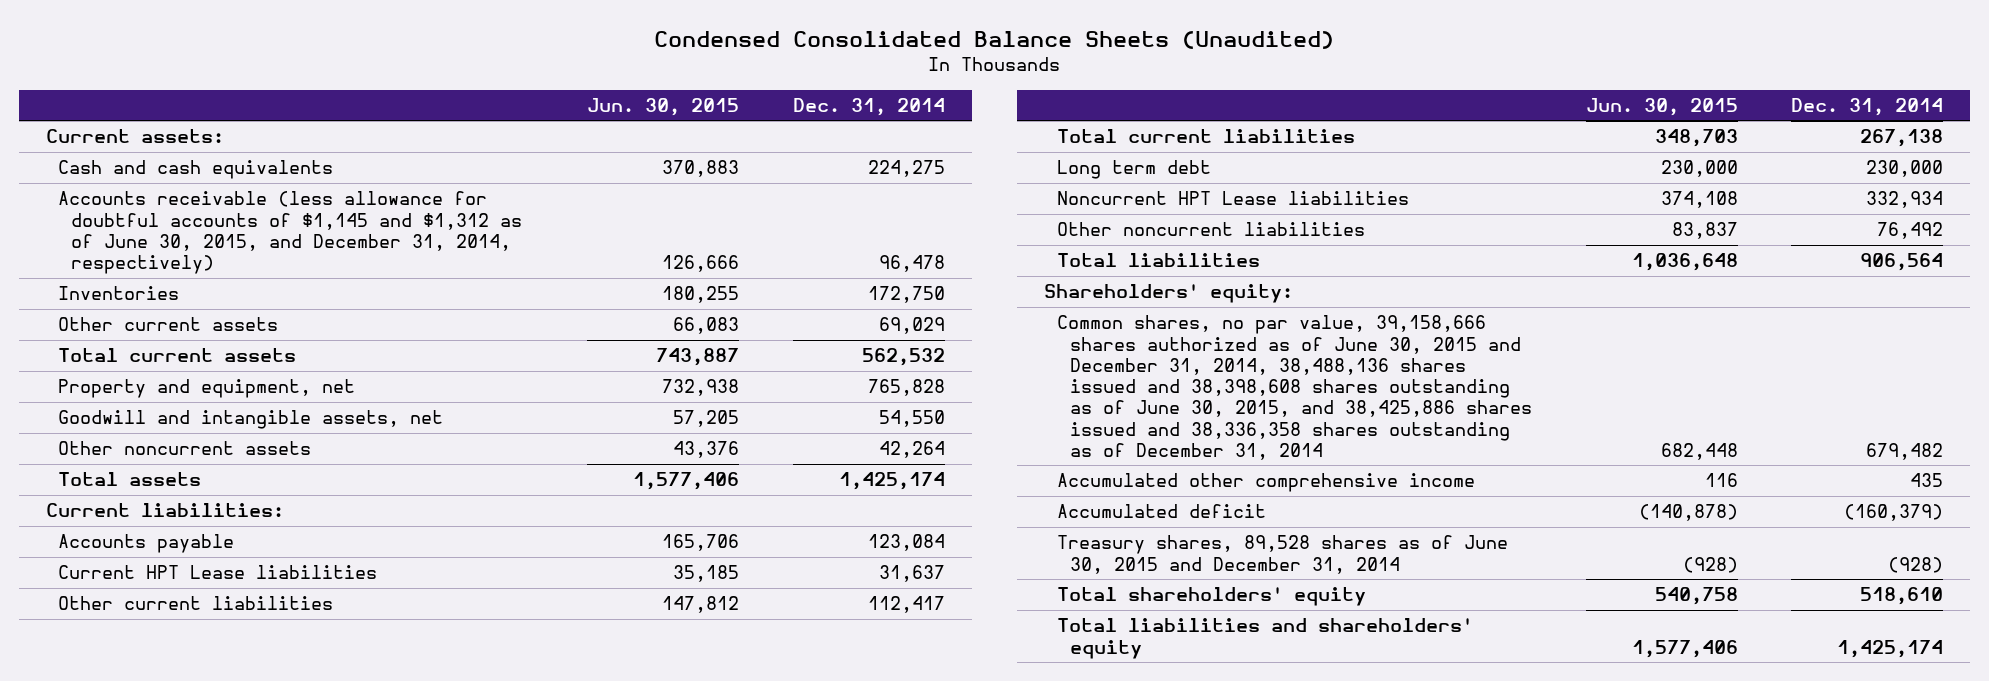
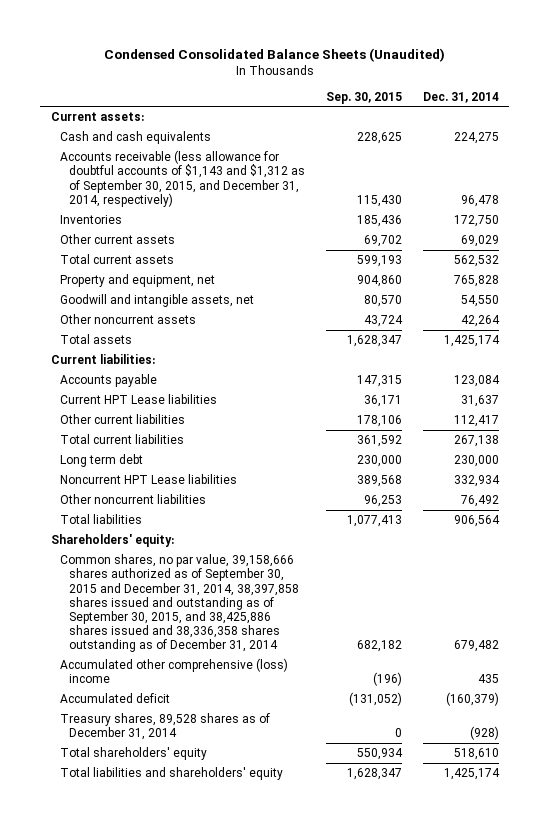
- | Jun. 30, 2015 | Dec. 31, 2014
+ | Sep. 30, 2015 | Dec. 31, 2014
- Accounts receivable (less allowance for doubtful accounts of $1,145 and $1,312 as of June 30, 2015, and December 31, 2014, respectively) | 126,666 | 96,478
+ Accounts receivable (less allowance for doubtful accounts of $1,143 and $1,312 as of September 30, 2015, and December 31, 2014, respectively) | 115,430 | 96,478
- Common shares, no par value, 39,158,666 shares authorized as of June 30, 2015 and December 31, 2014, 38,488,136 shares issued and 38,398,608 shares outstanding as of June 30, 2015, and 38,425,886 shares issued and 38,336,358 shares outstanding as of December 31, 2014 | 682,448 | 679,482
- Accumulated other comprehensive income | 116 | 435
+ Common shares, no par value, 39,158,666 shares authorized as of September 30, 2015 and December 31, 2014, 38,397,858 shares issued and outstanding as of September 30, 2015, and 38,425,886 shares issued and 38,336,358 shares outstanding as of December 31, 2014 | 682,182 | 679,482
+ Accumulated other comprehensive (loss) income | (196) | 435
- Treasury shares, 89,528 shares as of June 30, 2015 and December 31, 2014 | (928) | (928)
+ Treasury shares, 89,528 shares as of December 31, 2014 | 0 | (928)

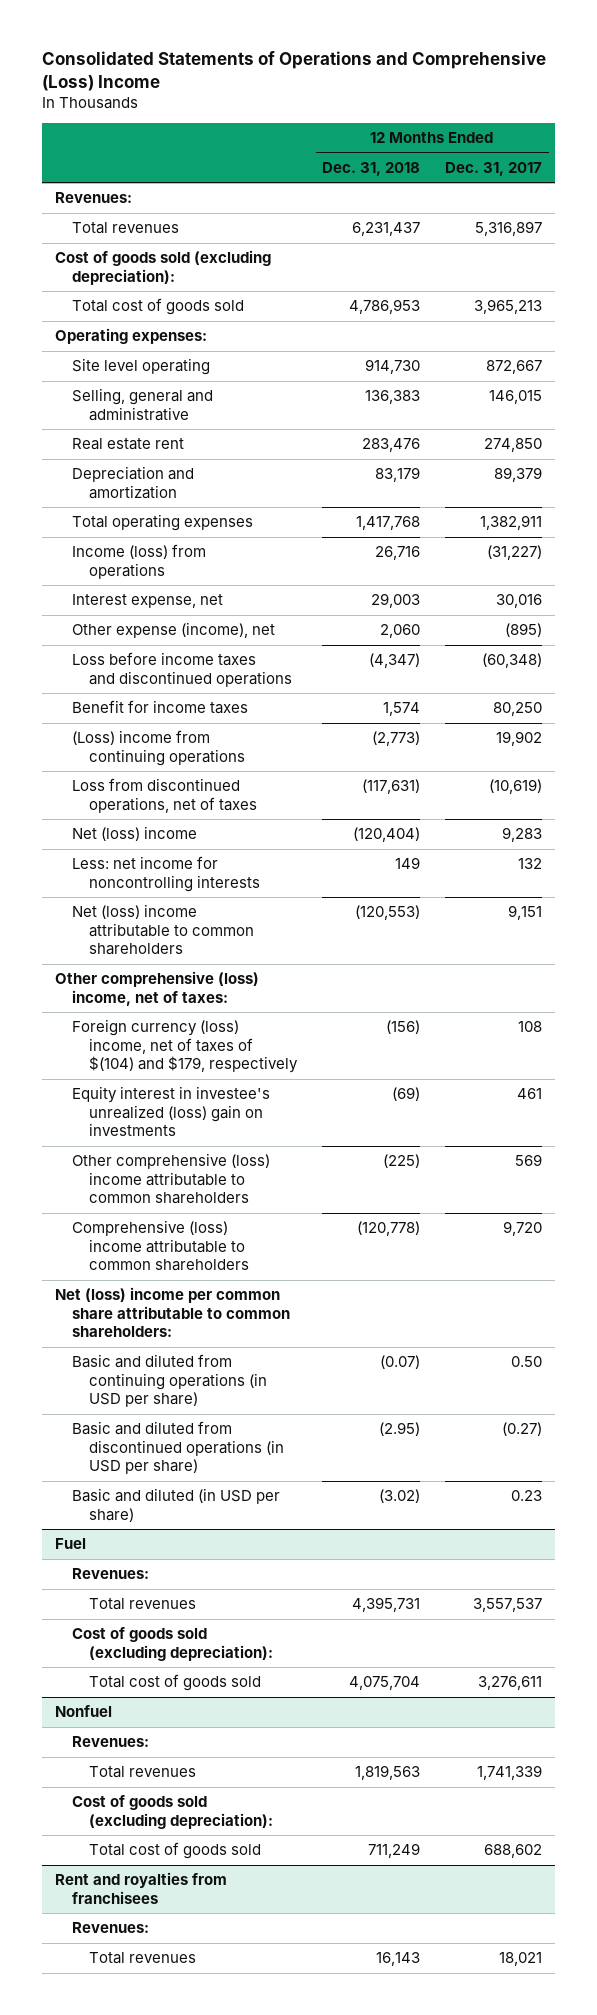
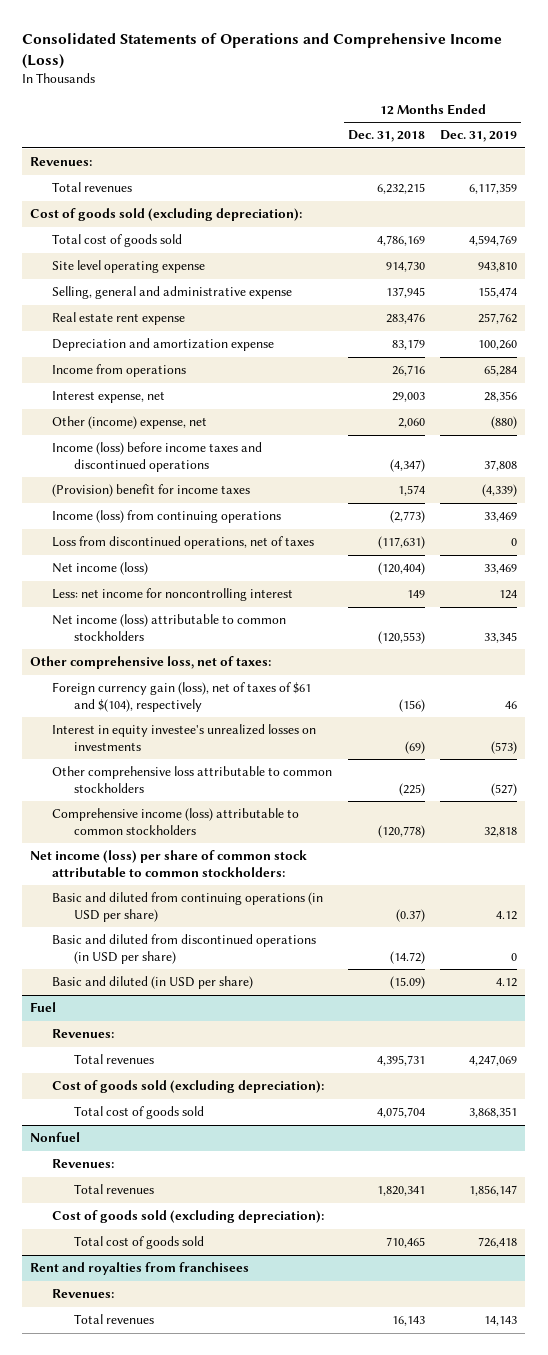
- Consolidated Statements of Operations and Comprehensive (Loss) Income
+ Consolidated Statements of Operations and Comprehensive Income (Loss)
- | 12 Months Ended Dec. 31, 2018 | 12 Months Ended Dec. 31, 2017
+ | 12 Months Ended Dec. 31, 2018 | 12 Months Ended Dec. 31, 2019
- Total revenues | 6,231,437 | 5,316,897
+ Total revenues | 6,232,215 | 6,117,359
- Total cost of goods sold | 4,786,953 | 3,965,213
- Operating expenses:
- Site level operating | 914,730 | 872,667
- Selling, general and administrative | 136,383 | 146,015
- Real estate rent | 283,476 | 274,850
- Depreciation and amortization | 83,179 | 89,379
- Total operating expenses | 1,417,768 | 1,382,911
- Income (loss) from operations | 26,716 | (31,227)
+ Total cost of goods sold | 4,786,169 | 4,594,769
+ Site level operating expense | 914,730 | 943,810
+ Selling, general and administrative expense | 137,945 | 155,474
+ Real estate rent expense | 283,476 | 257,762
+ Depreciation and amortization expense | 83,179 | 100,260
+ Income from operations | 26,716 | 65,284
- Other expense (income), net | 2,060 | (895)
- Loss before income taxes and discontinued operations | (4,347) | (60,348)
- Benefit for income taxes | 1,574 | 80,250
- (Loss) income from continuing operations | (2,773) | 19,902
+ Other (income) expense, net | 2,060 | (880)
+ Income (loss) before income taxes and discontinued operations | (4,347) | 37,808
+ (Provision) benefit for income taxes | 1,574 | (4,339)
+ Income (loss) from continuing operations | (2,773) | 33,469
- Net (loss) income | (120,404) | 9,283
- Less: net income for noncontrolling interests | 149 | 132
- Net (loss) income attributable to common shareholders | (120,553) | 9,151
- Other comprehensive (loss) income, net of taxes:
- Foreign currency (loss) income, net of taxes of $(104) and $179, respectively | (156) | 108
- Equity interest in investee's unrealized (loss) gain on investments | (69) | 461
- Other comprehensive (loss) income attributable to common shareholders | (225) | 569
- Comprehensive (loss) income attributable to common shareholders | (120,778) | 9,720
- Net (loss) income per common share attributable to common shareholders:
- Basic and diluted from continuing operations (in USD per share) | (0.07) | 0.50
- Basic and diluted from discontinued operations (in USD per share) | (2.95) | (0.27)
- Basic and diluted (in USD per share) | (3.02) | 0.23
+ Net income (loss) | (120,404) | 33,469
+ Less: net income for noncontrolling interest | 149 | 124
+ Net income (loss) attributable to common stockholders | (120,553) | 33,345
+ Other comprehensive loss, net of taxes:
+ Foreign currency gain (loss), net of taxes of $61 and $(104), respectively | (156) | 46
+ Interest in equity investee's unrealized losses on investments | (69) | (573)
+ Other comprehensive loss attributable to common stockholders | (225) | (527)
+ Comprehensive income (loss) attributable to common stockholders | (120,778) | 32,818
+ Net income (loss) per share of common stock attributable to common stockholders:
+ Basic and diluted from continuing operations (in USD per share) | (0.37) | 4.12
+ Basic and diluted from discontinued operations (in USD per share) | (14.72) | 0
+ Basic and diluted (in USD per share) | (15.09) | 4.12
@ Nonfuel
- Total revenues | 1,819,563 | 1,741,339
+ Total revenues | 1,820,341 | 1,856,147
- Total cost of goods sold | 711,249 | 688,602
+ Total cost of goods sold | 710,465 | 726,418

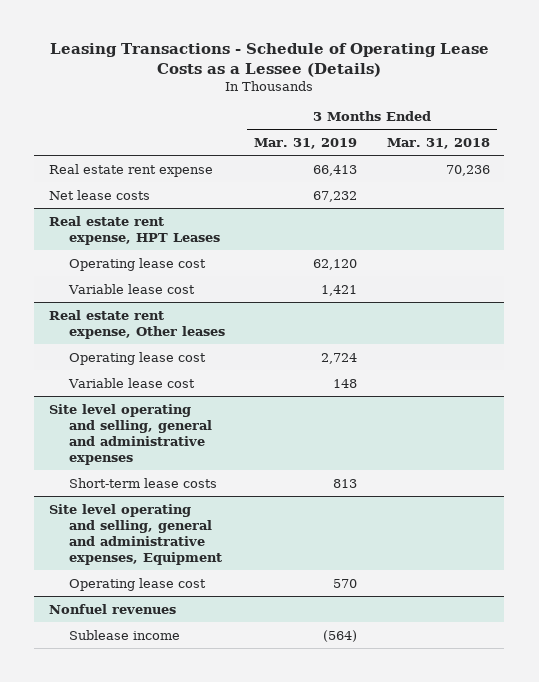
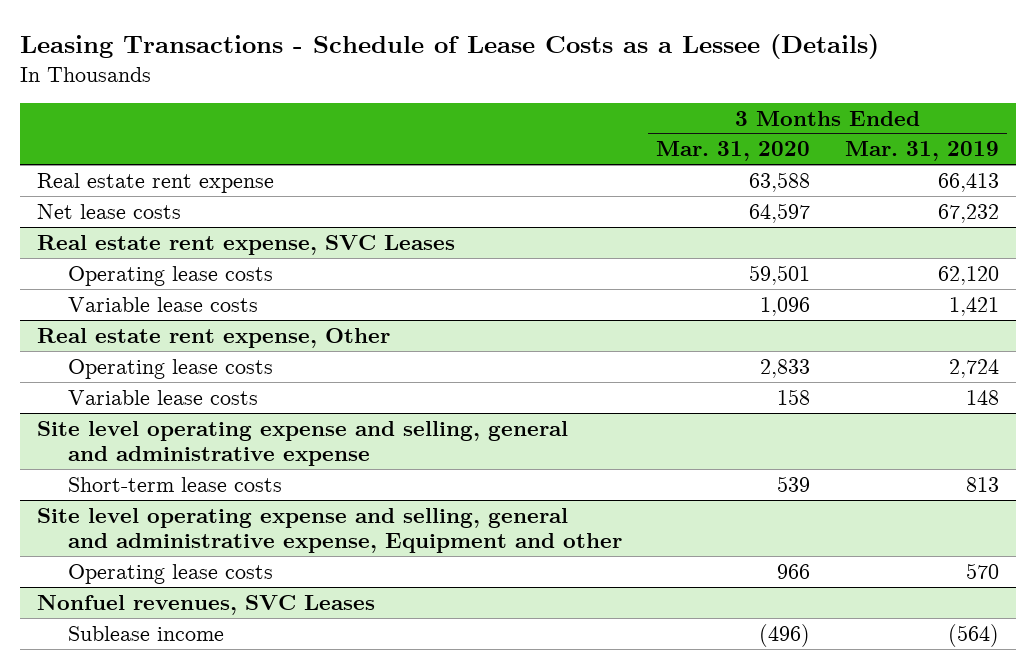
- Leasing Transactions - Schedule of Operating Lease Costs as a Lessee (Details)
+ Leasing Transactions - Schedule of Lease Costs as a Lessee (Details)
- | 3 Months Ended Mar. 31, 2019 | 3 Months Ended Mar. 31, 2018
+ | 3 Months Ended Mar. 31, 2020 | 3 Months Ended Mar. 31, 2019
- Real estate rent expense, HPT Leases
- Operating lease cost | 62,120 |
- Variable lease cost | 1,421 |
- Real estate rent expense, Other leases
- Operating lease cost | 2,724 |
- Variable lease cost | 148 |
- Site level operating and selling, general and administrative expenses
+ Real estate rent expense, SVC Leases
+ Operating lease costs | 59,501 | 62,120
+ Variable lease costs | 1,096 | 1,421
+ Real estate rent expense, Other
+ Operating lease costs | 2,833 | 2,724
+ Variable lease costs | 158 | 148
+ Site level operating expense and selling, general and administrative expense
- Site level operating and selling, general and administrative expenses, Equipment
- Operating lease cost | 570 |
- Nonfuel revenues
+ Site level operating expense and selling, general and administrative expense, Equipment and other
+ Operating lease costs | 966 | 570
+ Nonfuel revenues, SVC Leases

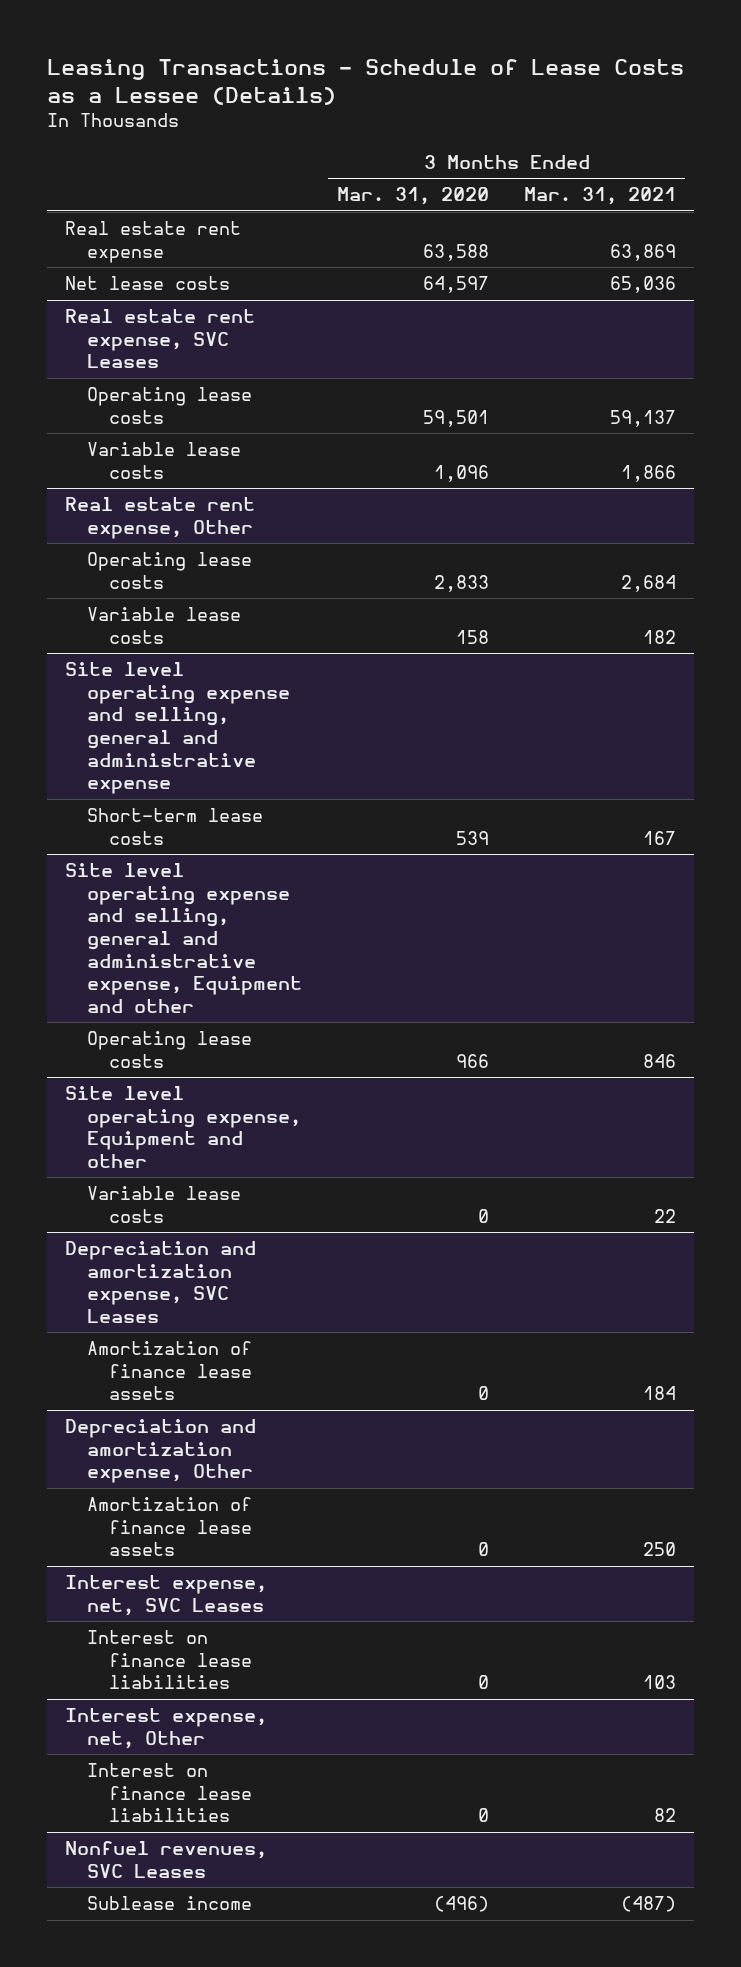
- | 3 Months Ended Mar. 31, 2020 | 3 Months Ended Mar. 31, 2019
+ | 3 Months Ended Mar. 31, 2020 | 3 Months Ended Mar. 31, 2021
+ Site level operating expense, Equipment and other
+ Variable lease costs | 0 | 22
+ Depreciation and amortization expense, SVC Leases
+ Amortization of finance lease assets | 0 | 184
+ Depreciation and amortization expense, Other
+ Amortization of finance lease assets | 0 | 250
+ Interest expense, net, SVC Leases
+ Interest on finance lease liabilities | 0 | 103
+ Interest expense, net, Other
+ Interest on finance lease liabilities | 0 | 82

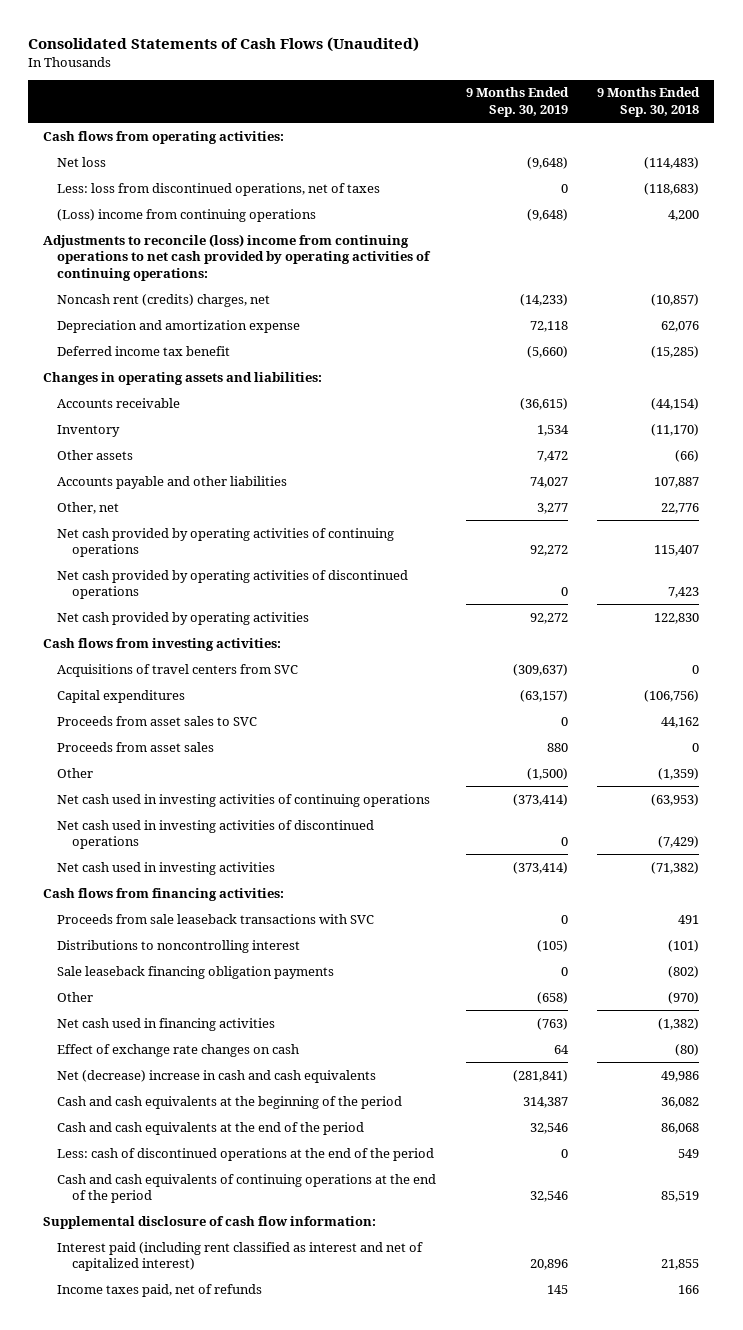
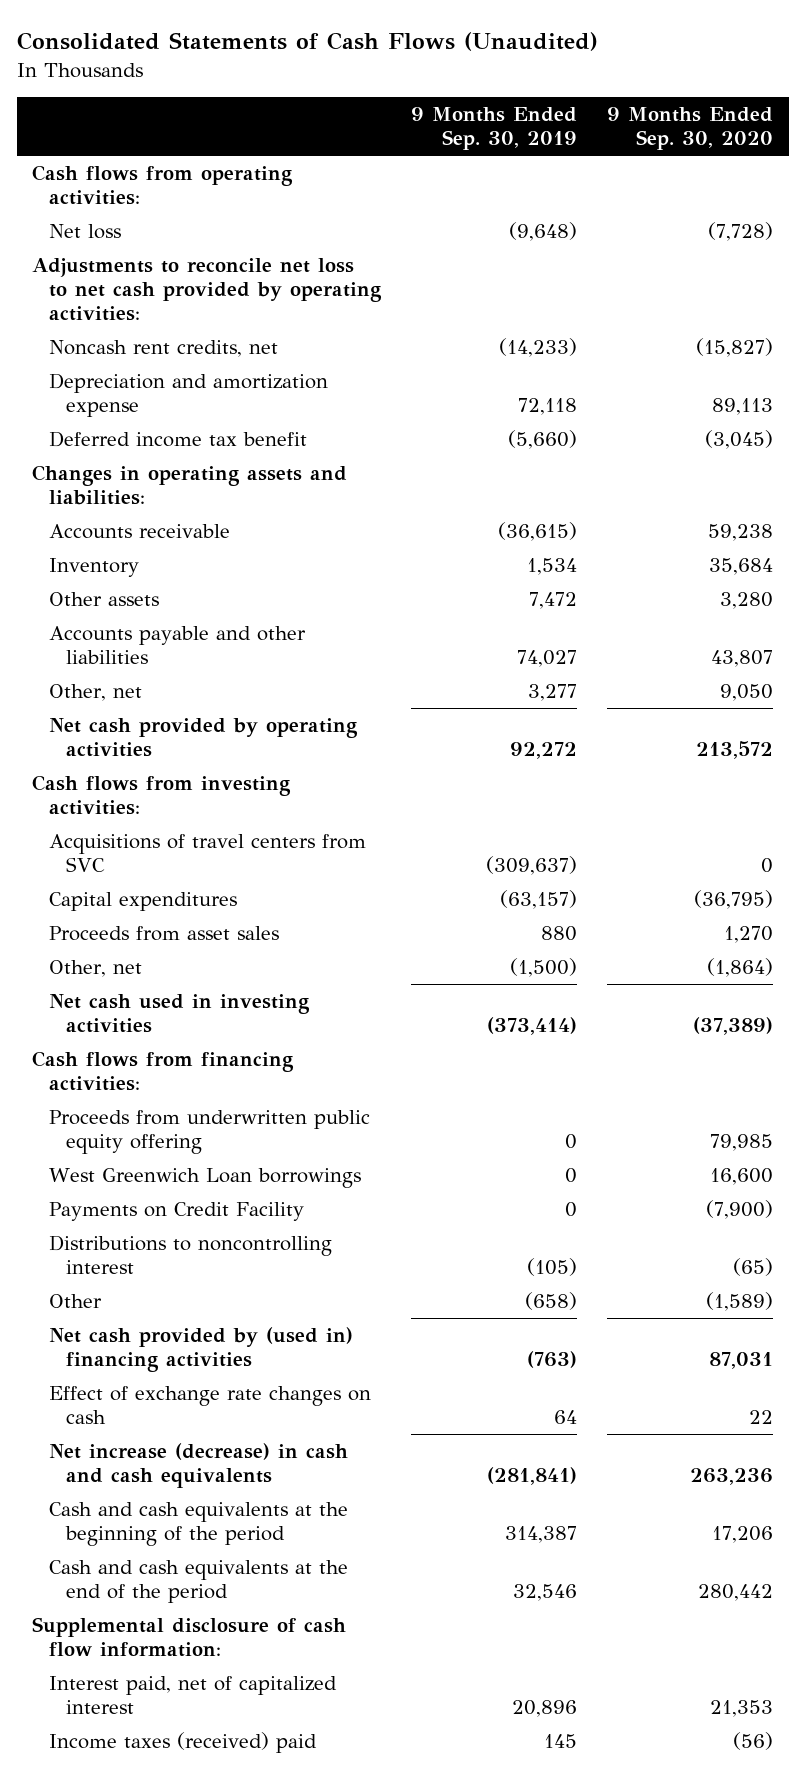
- | 9 Months Ended Sep. 30, 2019 | 9 Months Ended Sep. 30, 2018
+ | 9 Months Ended Sep. 30, 2019 | 9 Months Ended Sep. 30, 2020
- Less: loss from discontinued operations, net of taxes | 0 | (118,683)
- (Loss) income from continuing operations | (9,648) | 4,200
- Adjustments to reconcile (loss) income from continuing operations to net cash provided by operating activities of continuing operations:
- Noncash rent (credits) charges, net | (14,233) | (10,857)
+ Adjustments to reconcile net loss to net cash provided by operating activities:
+ Noncash rent credits, net | (14,233) | (15,827)
- Net cash provided by operating activities of continuing operations | 92,272 | 115,407
- Net cash provided by operating activities of discontinued operations | 0 | 7,423
- Proceeds from asset sales to SVC | 0 | 44,162
- Other | (1,500) | (1,359)
- Net cash used in investing activities of continuing operations | (373,414) | (63,953)
- Net cash used in investing activities of discontinued operations | 0 | (7,429)
+ Other, net | (1,500) | (1,864)
- Proceeds from sale leaseback transactions with SVC | 0 | 491
+ Proceeds from underwritten public equity offering | 0 | 79,985
+ West Greenwich Loan borrowings | 0 | 16,600
+ Payments on Credit Facility | 0 | (7,900)
- Sale leaseback financing obligation payments | 0 | (802)
- Net cash used in financing activities | (763) | (1,382)
+ Net cash provided by (used in) financing activities | (763) | 87,031
- Net (decrease) increase in cash and cash equivalents | (281,841) | 49,986
+ Net increase (decrease) in cash and cash equivalents | (281,841) | 263,236
- Less: cash of discontinued operations at the end of the period | 0 | 549
- Cash and cash equivalents of continuing operations at the end of the period | 32,546 | 85,519
- Interest paid (including rent classified as interest and net of capitalized interest) | 20,896 | 21,855
- Income taxes paid, net of refunds | 145 | 166
+ Interest paid, net of capitalized interest | 20,896 | 21,353
+ Income taxes (received) paid | 145 | (56)

